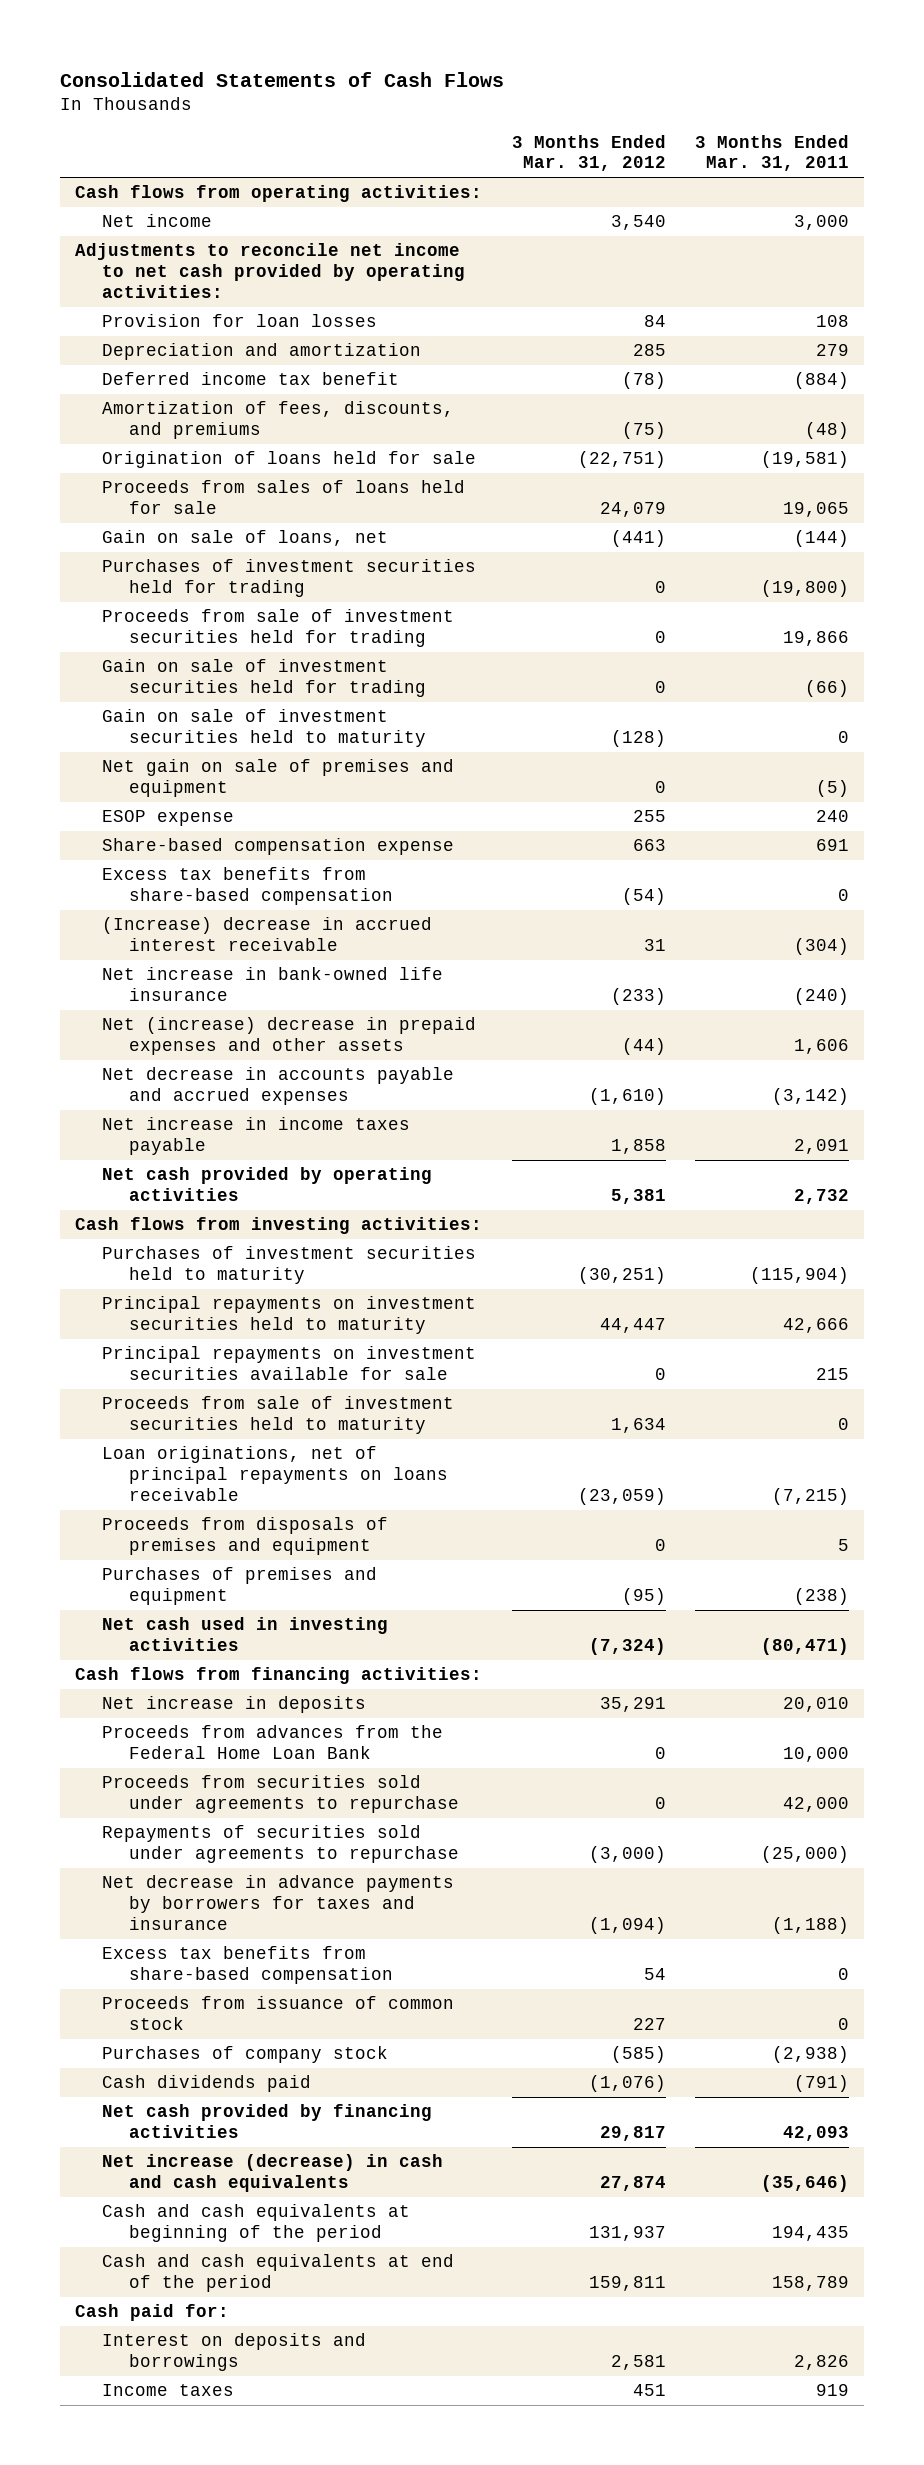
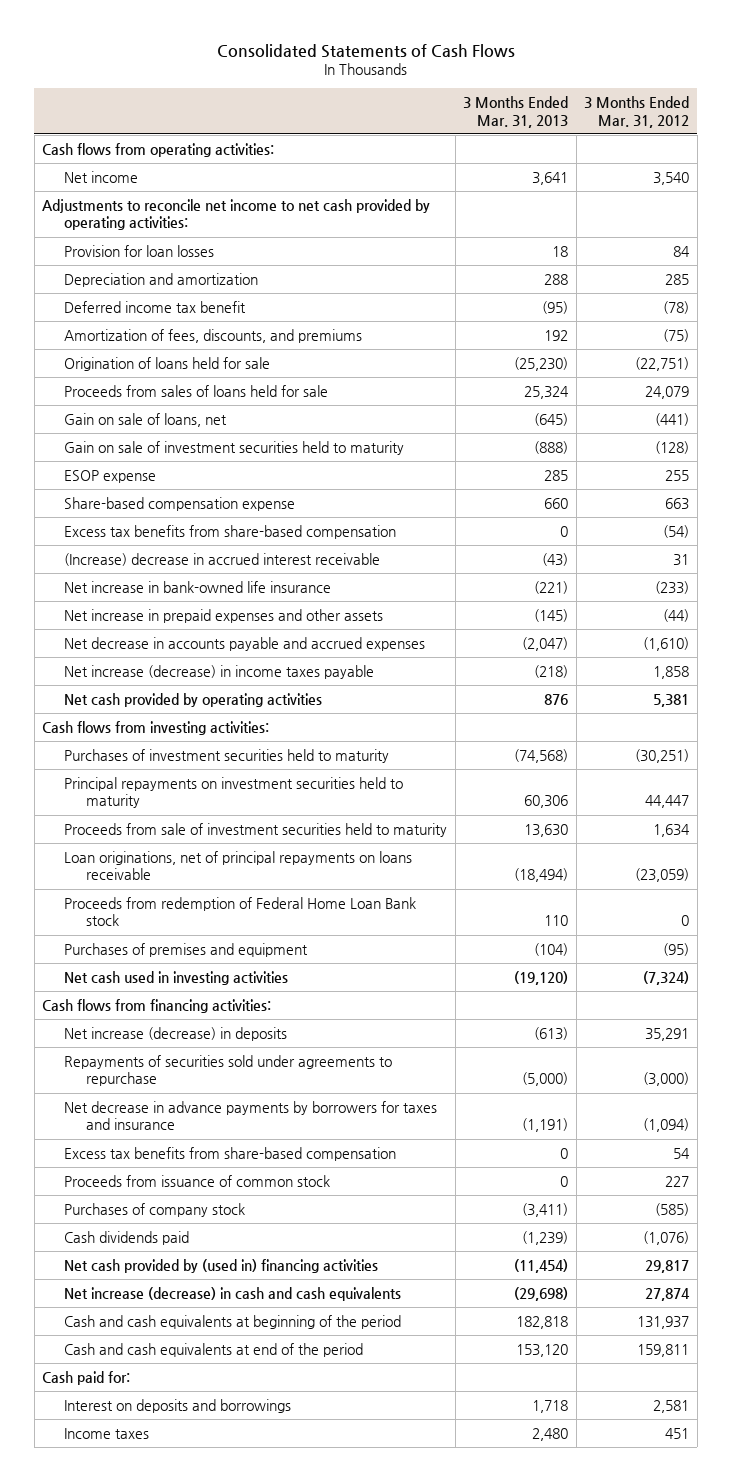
- | 3 Months Ended Mar. 31, 2012 | 3 Months Ended Mar. 31, 2011
+ | 3 Months Ended Mar. 31, 2013 | 3 Months Ended Mar. 31, 2012
- Purchases of investment securities held for trading | 0 | (19,800)
- Proceeds from sale of investment securities held for trading | 0 | 19,866
- Gain on sale of investment securities held for trading | 0 | (66)
- Net gain on sale of premises and equipment | 0 | (5)
- Net (increase) decrease in prepaid expenses and other assets | (44) | 1,606
+ Net increase in prepaid expenses and other assets | (145) | (44)
- Net increase in income taxes payable | 1,858 | 2,091
+ Net increase (decrease) in income taxes payable | (218) | 1,858
- Principal repayments on investment securities available for sale | 0 | 215
- Proceeds from disposals of premises and equipment | 0 | 5
+ Proceeds from redemption of Federal Home Loan Bank stock | 110 | 0
- Net increase in deposits | 35,291 | 20,010
- Proceeds from advances from the Federal Home Loan Bank | 0 | 10,000
- Proceeds from securities sold under agreements to repurchase | 0 | 42,000
+ Net increase (decrease) in deposits | (613) | 35,291
- Net cash provided by financing activities | 29,817 | 42,093
+ Net cash provided by (used in) financing activities | (11,454) | 29,817

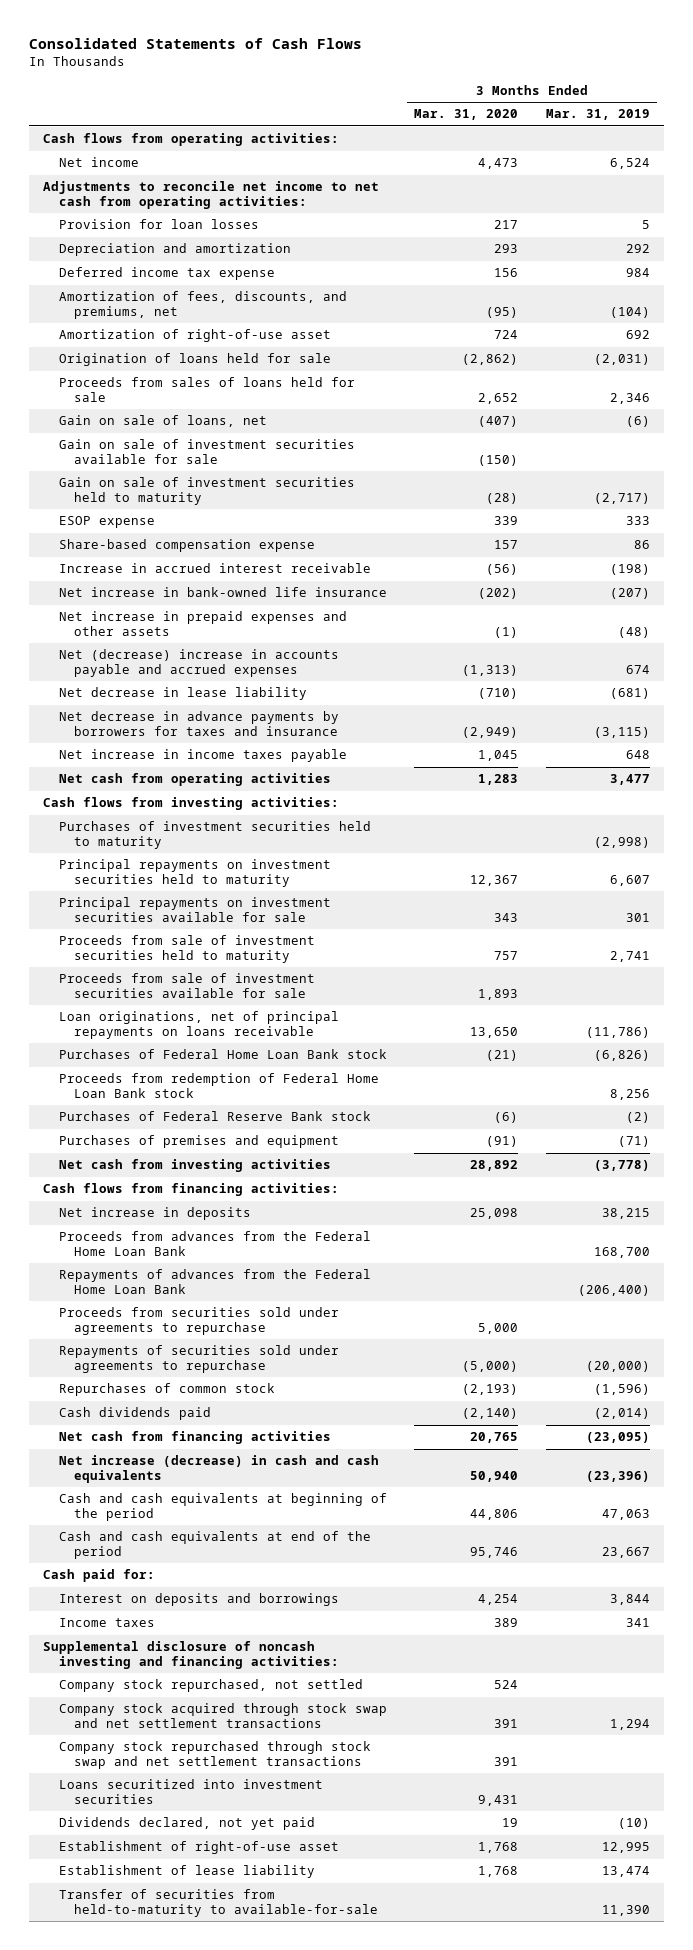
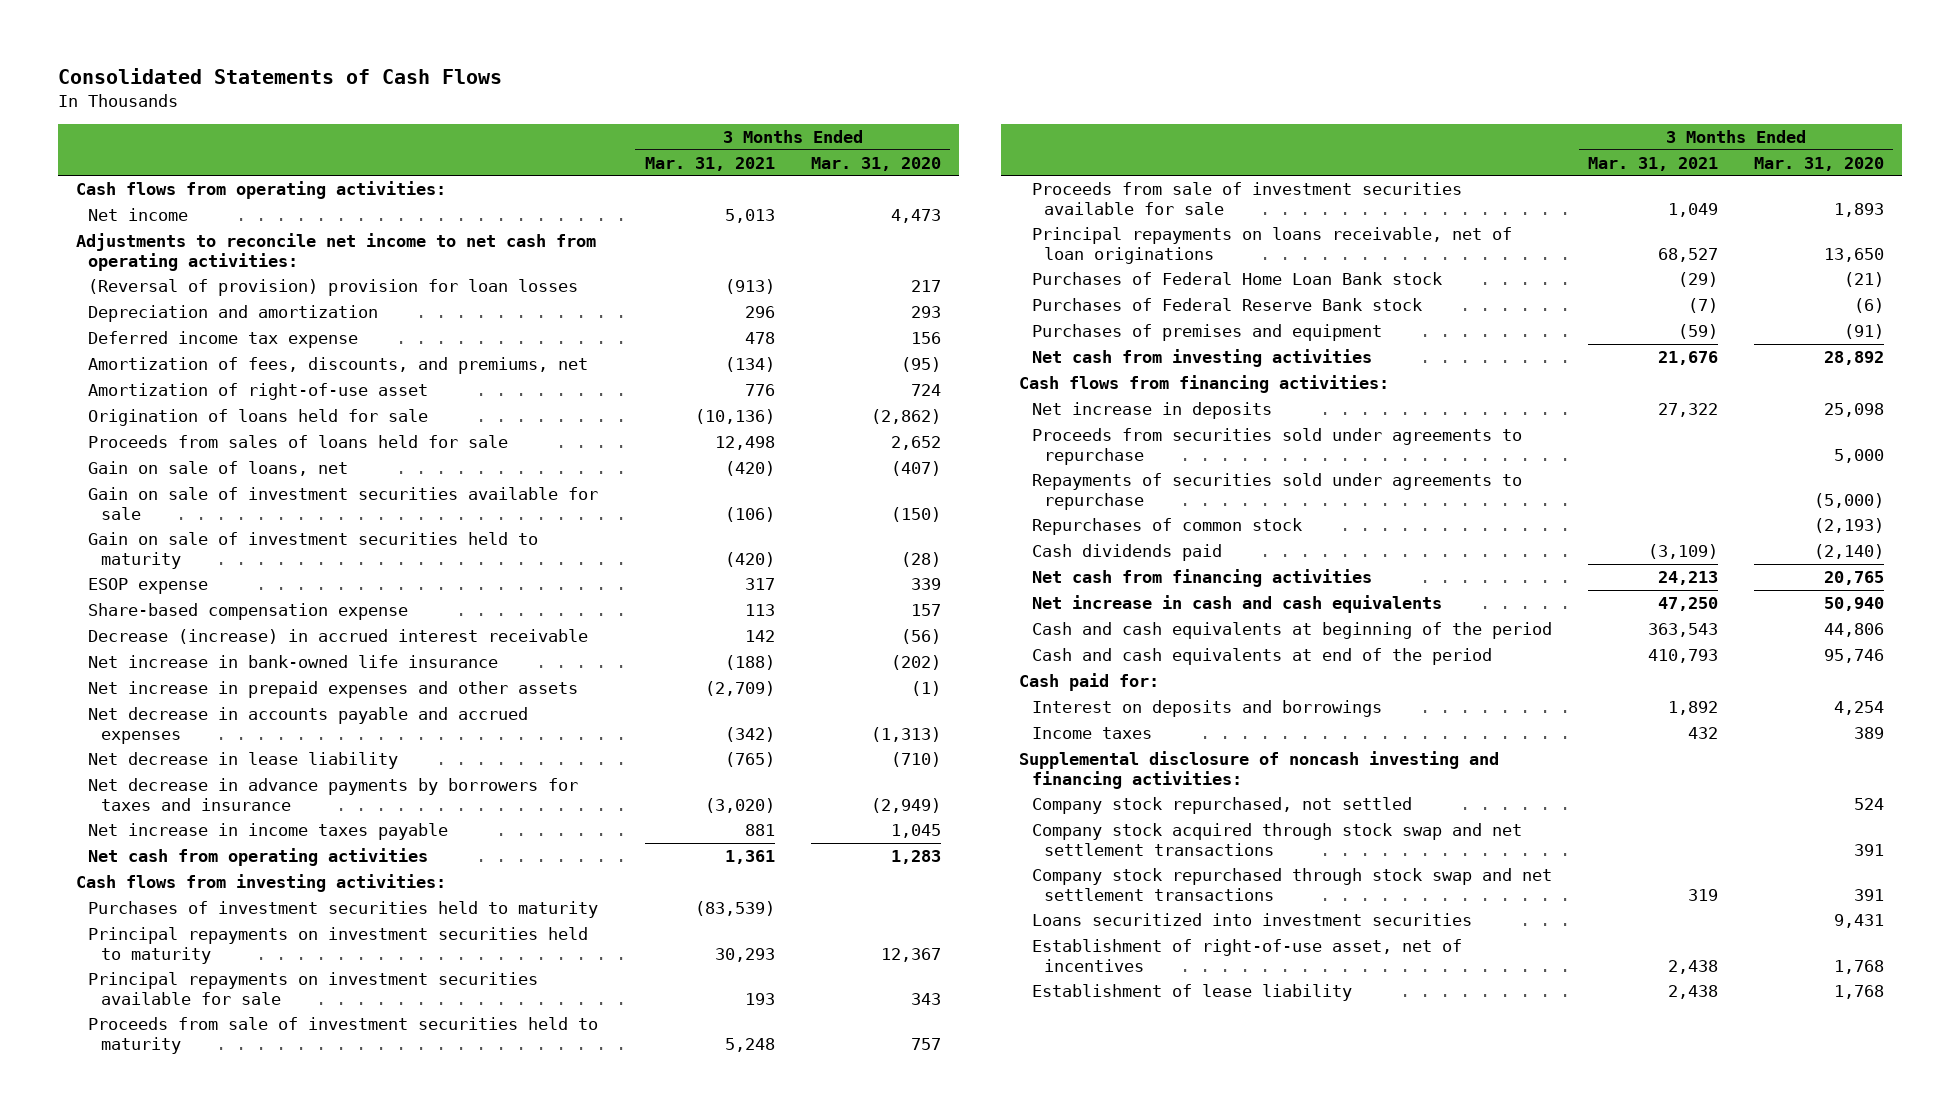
- | 3 Months Ended Mar. 31, 2020 | 3 Months Ended Mar. 31, 2019
+ | 3 Months Ended Mar. 31, 2021 | 3 Months Ended Mar. 31, 2020
- Provision for loan losses | 217 | 5
+ (Reversal of provision) provision for loan losses | (913) | 217
- Increase in accrued interest receivable | (56) | (198)
+ Decrease (increase) in accrued interest receivable | 142 | (56)
- Net (decrease) increase in accounts payable and accrued expenses | (1,313) | 674
+ Net decrease in accounts payable and accrued expenses | (342) | (1,313)
- Loan originations, net of principal repayments on loans receivable | 13,650 | (11,786)
+ Principal repayments on loans receivable, net of loan originations | 68,527 | 13,650
- Proceeds from redemption of Federal Home Loan Bank stock | | 8,256
- Proceeds from advances from the Federal Home Loan Bank | | 168,700
- Repayments of advances from the Federal Home Loan Bank | | (206,400)
- Net increase (decrease) in cash and cash equivalents | 50,940 | (23,396)
+ Net increase in cash and cash equivalents | 47,250 | 50,940
- Dividends declared, not yet paid | 19 | (10)
- Establishment of right-of-use asset | 1,768 | 12,995
+ Establishment of right-of-use asset, net of incentives | 2,438 | 1,768
- Transfer of securities from held-to-maturity to available-for-sale | | 11,390

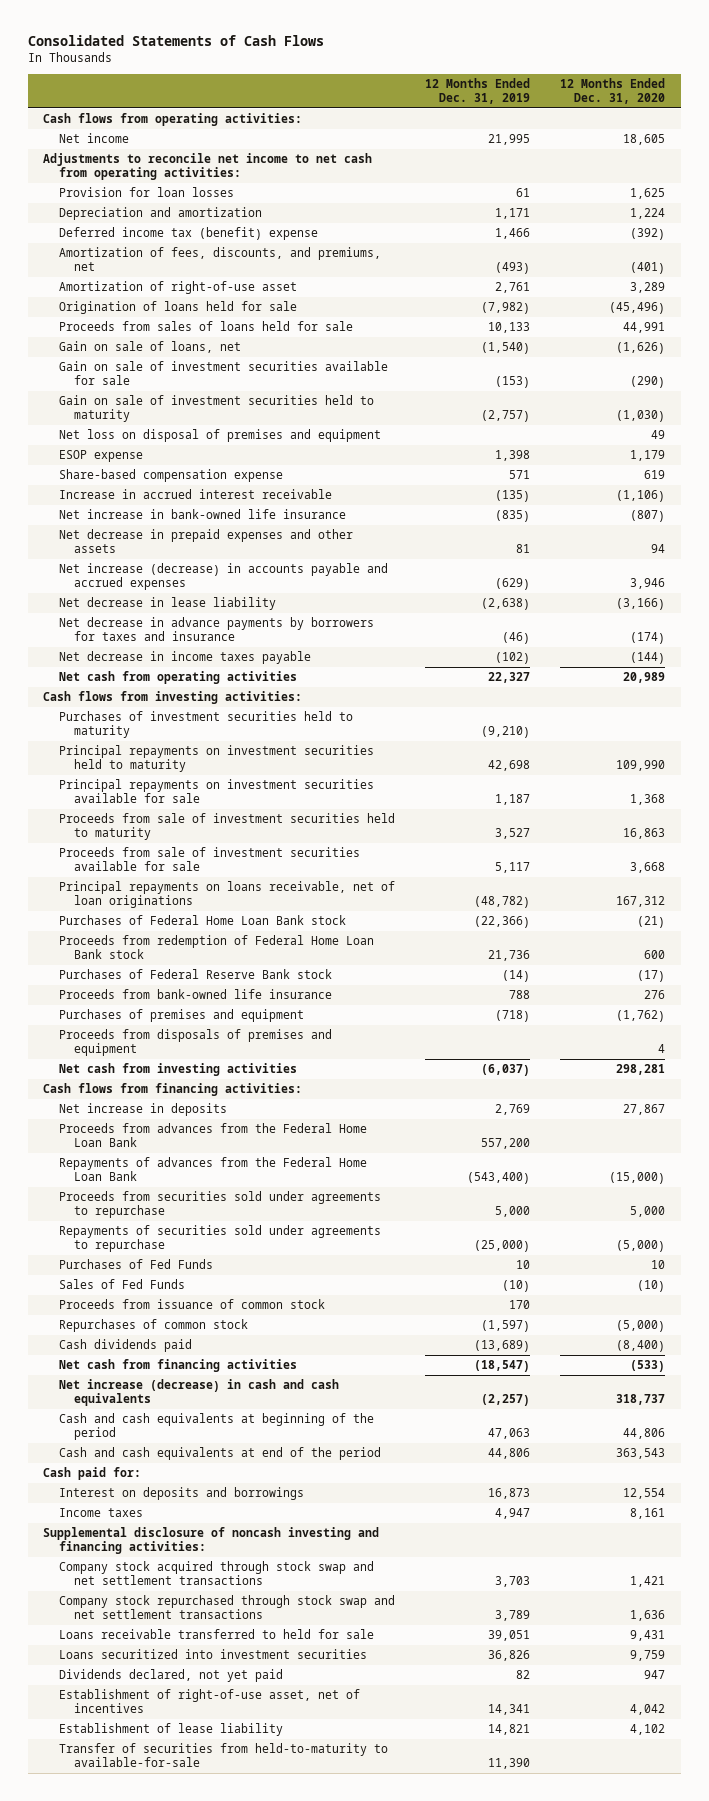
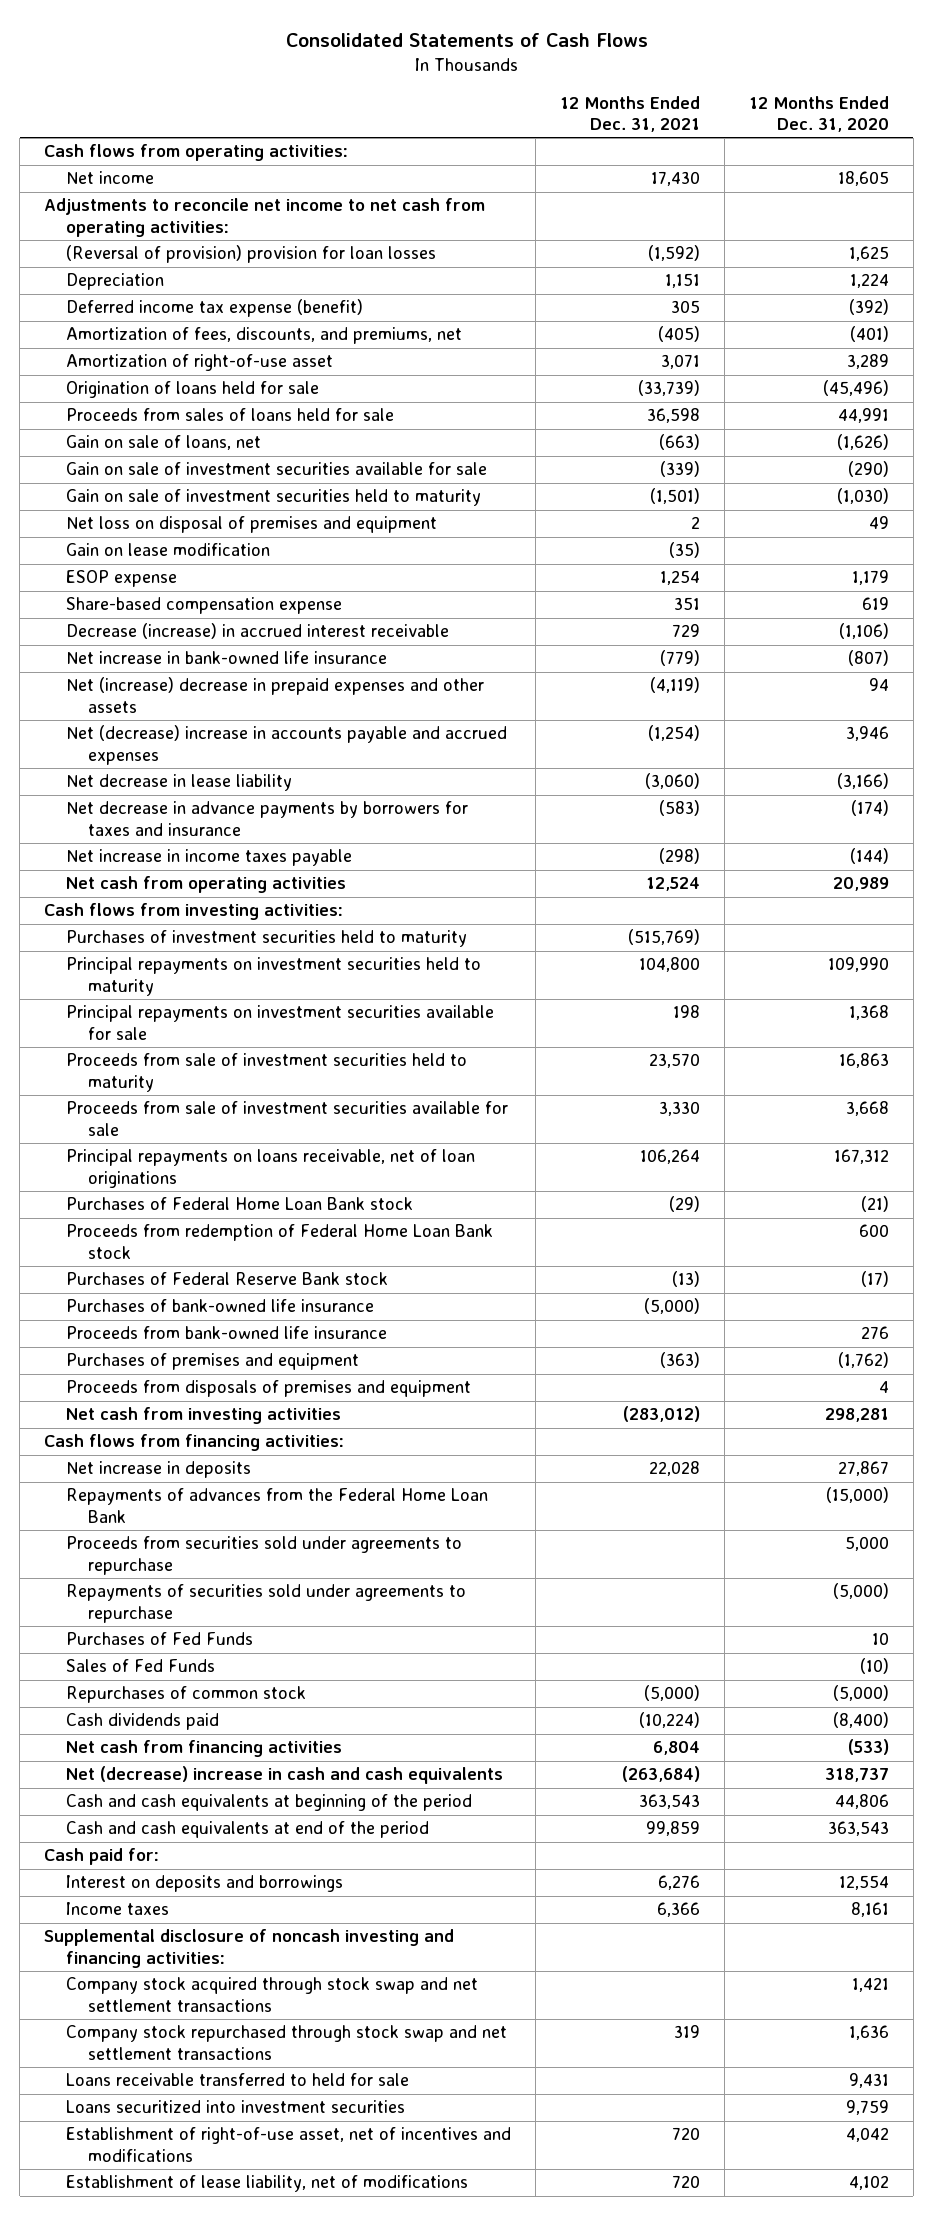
- | 12 Months Ended Dec. 31, 2019 | 12 Months Ended Dec. 31, 2020
+ | 12 Months Ended Dec. 31, 2021 | 12 Months Ended Dec. 31, 2020
- Provision for loan losses | 61 | 1,625
- Depreciation and amortization | 1,171 | 1,224
- Deferred income tax (benefit) expense | 1,466 | (392)
+ (Reversal of provision) provision for loan losses | (1,592) | 1,625
+ Depreciation | 1,151 | 1,224
+ Deferred income tax expense (benefit) | 305 | (392)
+ Gain on lease modification | (35) |
- Increase in accrued interest receivable | (135) | (1,106)
+ Decrease (increase) in accrued interest receivable | 729 | (1,106)
- Net decrease in prepaid expenses and other assets | 81 | 94
- Net increase (decrease) in accounts payable and accrued expenses | (629) | 3,946
+ Net (increase) decrease in prepaid expenses and other assets | (4,119) | 94
+ Net (decrease) increase in accounts payable and accrued expenses | (1,254) | 3,946
- Net decrease in income taxes payable | (102) | (144)
+ Net increase in income taxes payable | (298) | (144)
+ Purchases of bank-owned life insurance | (5,000) |
- Proceeds from advances from the Federal Home Loan Bank | 557,200 |
- Proceeds from issuance of common stock | 170 |
- Net increase (decrease) in cash and cash equivalents | (2,257) | 318,737
+ Net (decrease) increase in cash and cash equivalents | (263,684) | 318,737
- Dividends declared, not yet paid | 82 | 947
- Establishment of right-of-use asset, net of incentives | 14,341 | 4,042
- Establishment of lease liability | 14,821 | 4,102
- Transfer of securities from held-to-maturity to available-for-sale | 11,390 |
+ Establishment of right-of-use asset, net of incentives and modifications | 720 | 4,042
+ Establishment of lease liability, net of modifications | 720 | 4,102

